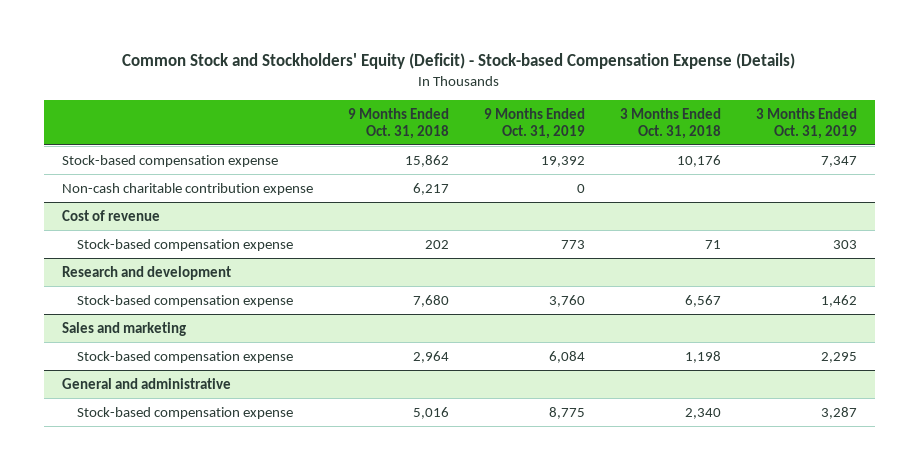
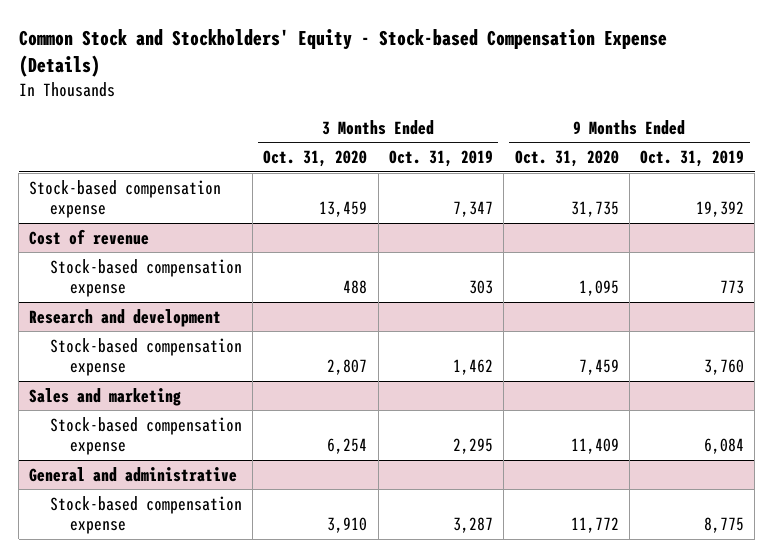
- Common Stock and Stockholders' Equity (Deficit) - Stock-based Compensation Expense (Details)
+ Common Stock and Stockholders' Equity - Stock-based Compensation Expense (Details)
- | 9 Months Ended Oct. 31, 2018 | 9 Months Ended Oct. 31, 2019 | 3 Months Ended Oct. 31, 2018 | 3 Months Ended Oct. 31, 2019
+ | 3 Months Ended Oct. 31, 2020 | 3 Months Ended Oct. 31, 2019 | 9 Months Ended Oct. 31, 2020 | 9 Months Ended Oct. 31, 2019
- Non-cash charitable contribution expense | 6,217 | 0 | |

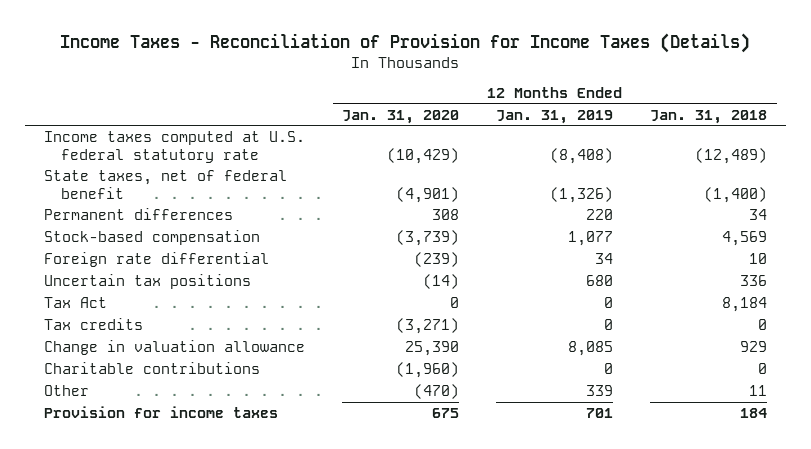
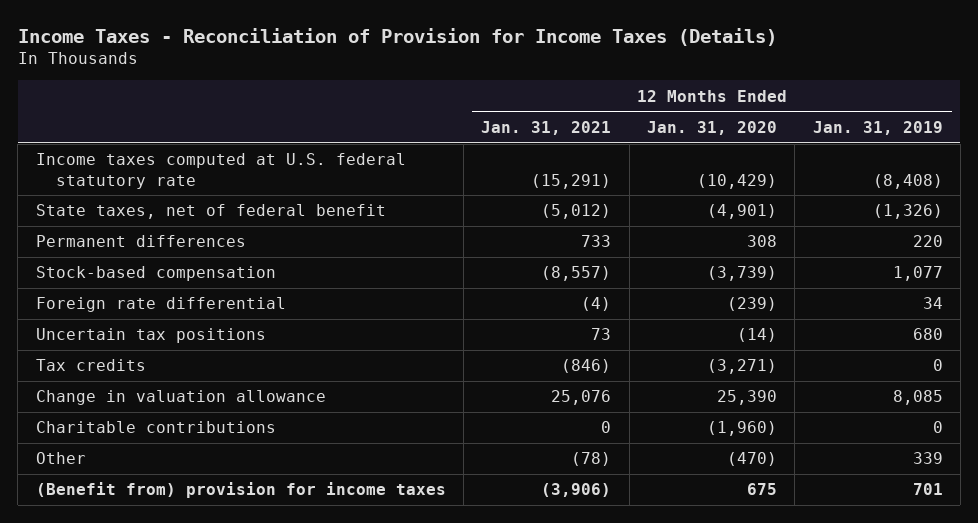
- | 12 Months Ended Jan. 31, 2020 | 12 Months Ended Jan. 31, 2019 | 12 Months Ended Jan. 31, 2018
+ | 12 Months Ended Jan. 31, 2021 | 12 Months Ended Jan. 31, 2020 | 12 Months Ended Jan. 31, 2019
- Tax Act | 0 | 0 | 8,184
- Provision for income taxes | 675 | 701 | 184
+ (Benefit from) provision for income taxes | (3,906) | 675 | 701

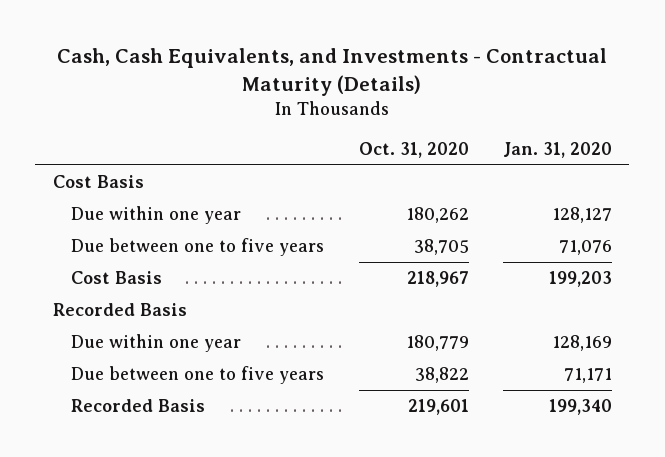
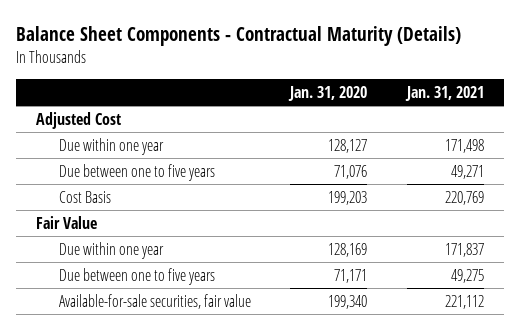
- Cash, Cash Equivalents, and Investments - Contractual Maturity (Details)
+ Balance Sheet Components - Contractual Maturity (Details)
- | Oct. 31, 2020 | Jan. 31, 2020
+ | Jan. 31, 2020 | Jan. 31, 2021
- Cost Basis
+ Adjusted Cost
- Recorded Basis
+ Fair Value
- Recorded Basis | 219,601 | 199,340
+ Available-for-sale securities, fair value | 199,340 | 221,112

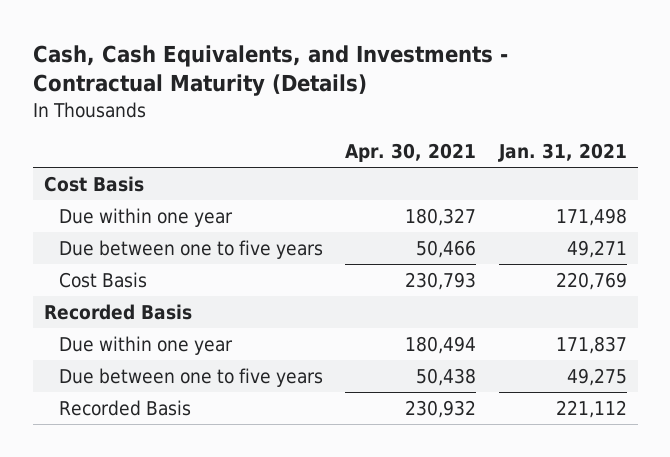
- Balance Sheet Components - Contractual Maturity (Details)
+ Cash, Cash Equivalents, and Investments - Contractual Maturity (Details)
- | Jan. 31, 2020 | Jan. 31, 2021
+ | Apr. 30, 2021 | Jan. 31, 2021
- Adjusted Cost
+ Cost Basis
- Fair Value
+ Recorded Basis
- Available-for-sale securities, fair value | 199,340 | 221,112
+ Recorded Basis | 230,932 | 221,112

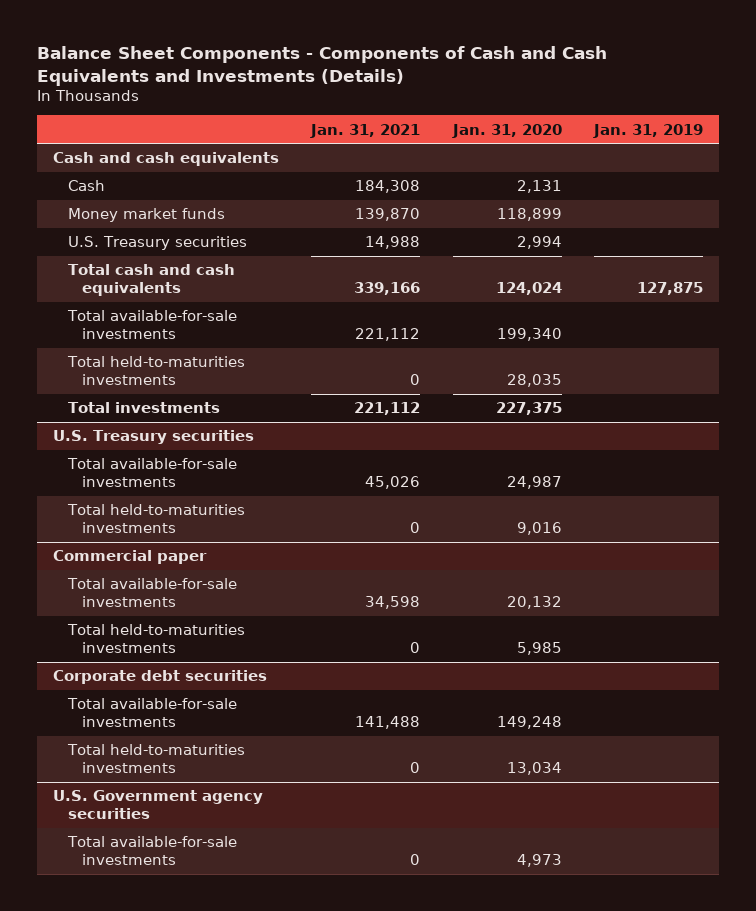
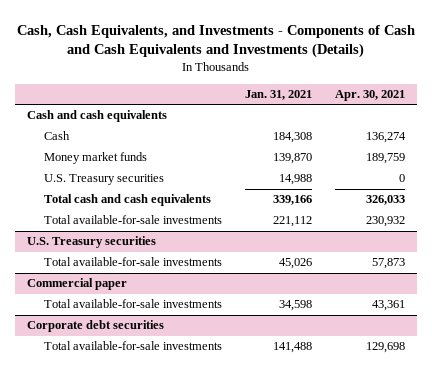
- Balance Sheet Components - Components of Cash and Cash Equivalents and Investments (Details)
+ Cash, Cash Equivalents, and Investments - Components of Cash and Cash Equivalents and Investments (Details)
- | Jan. 31, 2021 | Jan. 31, 2020 | Jan. 31, 2019
+ | Jan. 31, 2021 | Apr. 30, 2021
- Total held-to-maturities investments | 0 | 28,035 |
- Total investments | 221,112 | 227,375 |
@ U.S. Treasury securities
- Total held-to-maturities investments | 0 | 9,016 |
@ Commercial paper
- Total held-to-maturities investments | 0 | 5,985 |
@ Corporate debt securities
- Total held-to-maturities investments | 0 | 13,034 |
- U.S. Government agency securities
- Total available-for-sale investments | 0 | 4,973 |

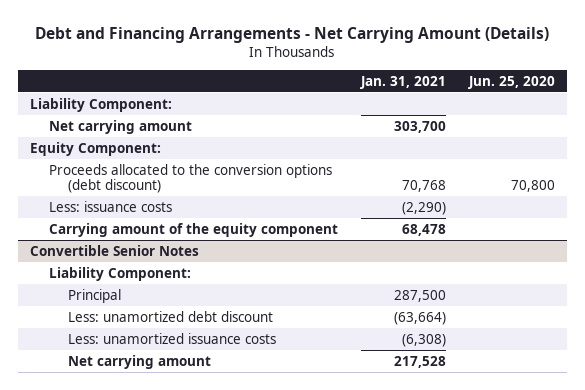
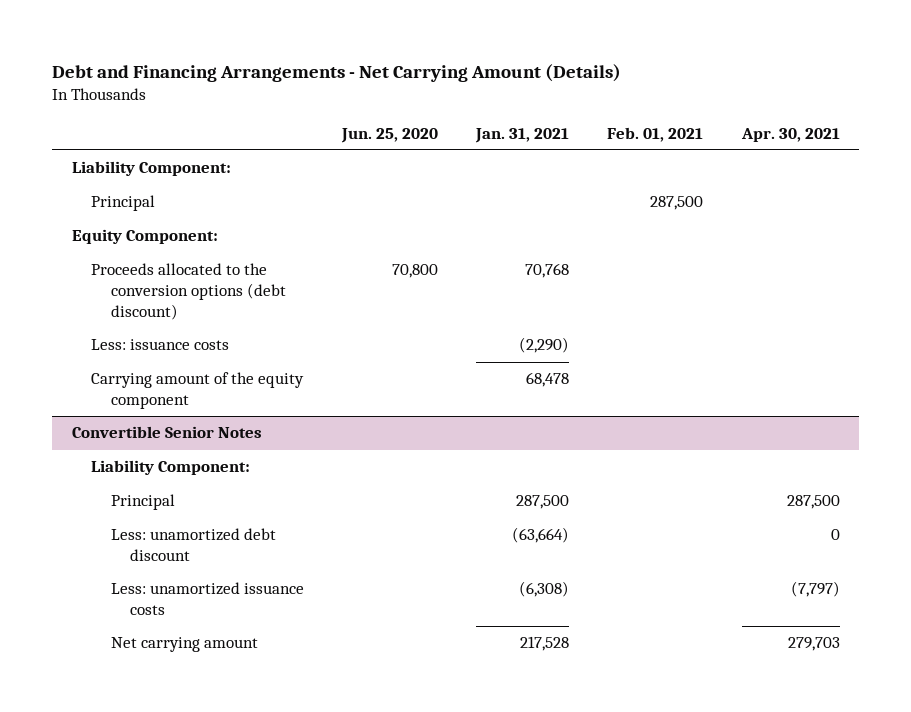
- | Jan. 31, 2021 | Jun. 25, 2020
+ | Jun. 25, 2020 | Jan. 31, 2021 | Feb. 01, 2021 | Apr. 30, 2021
- Net carrying amount | 303,700 |
+ Principal | | | 287,500 |

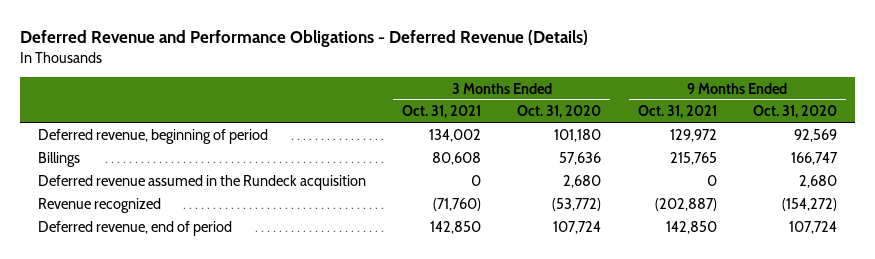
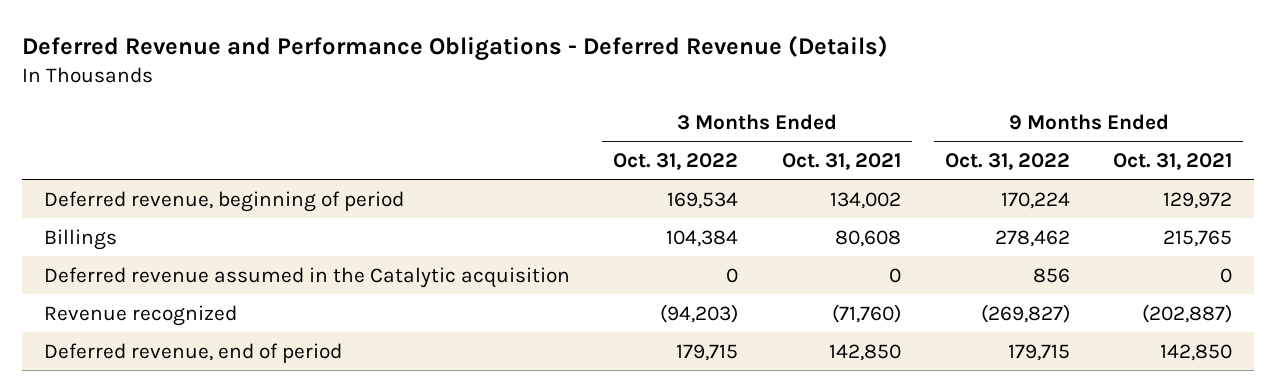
- | 3 Months Ended Oct. 31, 2021 | 3 Months Ended Oct. 31, 2020 | 9 Months Ended Oct. 31, 2021 | 9 Months Ended Oct. 31, 2020
+ | 3 Months Ended Oct. 31, 2022 | 3 Months Ended Oct. 31, 2021 | 9 Months Ended Oct. 31, 2022 | 9 Months Ended Oct. 31, 2021
- Deferred revenue assumed in the Rundeck acquisition | 0 | 2,680 | 0 | 2,680
+ Deferred revenue assumed in the Catalytic acquisition | 0 | 0 | 856 | 0

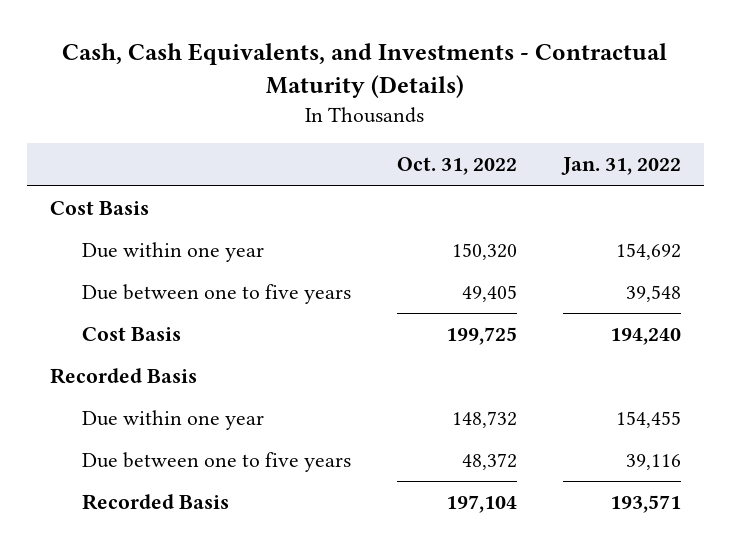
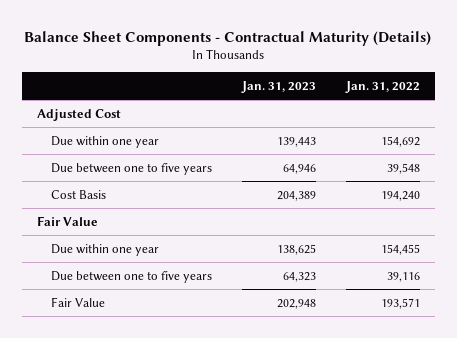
- Cash, Cash Equivalents, and Investments - Contractual Maturity (Details)
+ Balance Sheet Components - Contractual Maturity (Details)
- | Oct. 31, 2022 | Jan. 31, 2022
+ | Jan. 31, 2023 | Jan. 31, 2022
- Cost Basis
+ Adjusted Cost
- Recorded Basis
+ Fair Value
- Recorded Basis | 197,104 | 193,571
+ Fair Value | 202,948 | 193,571

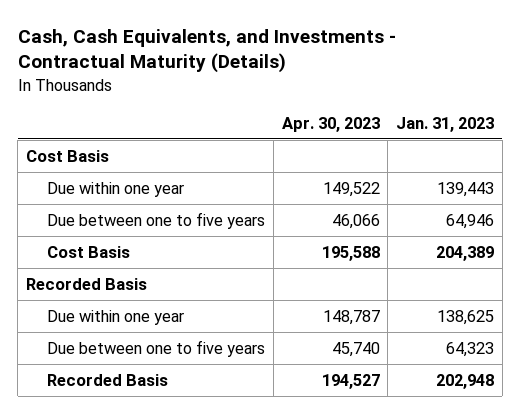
- Balance Sheet Components - Contractual Maturity (Details)
+ Cash, Cash Equivalents, and Investments - Contractual Maturity (Details)
- | Jan. 31, 2023 | Jan. 31, 2022
+ | Apr. 30, 2023 | Jan. 31, 2023
- Adjusted Cost
+ Cost Basis
- Fair Value
+ Recorded Basis
- Fair Value | 202,948 | 193,571
+ Recorded Basis | 194,527 | 202,948

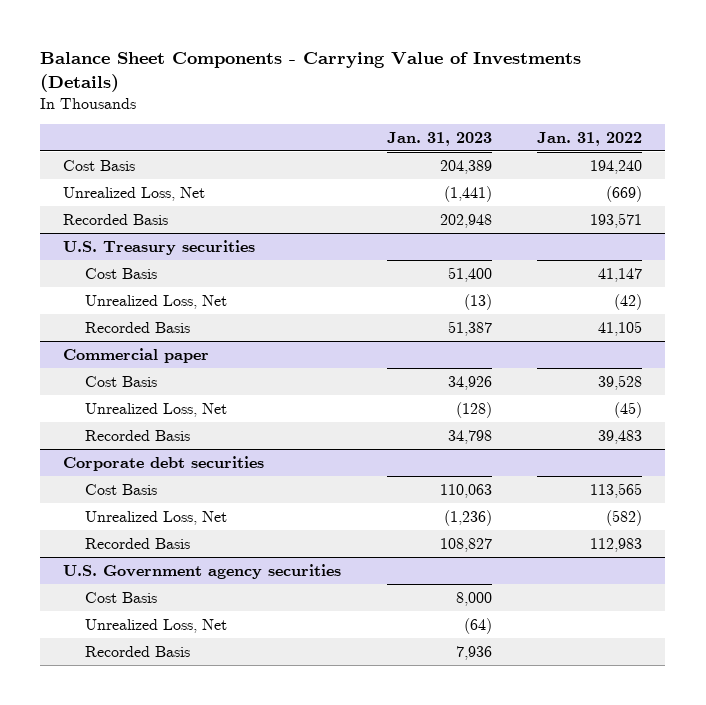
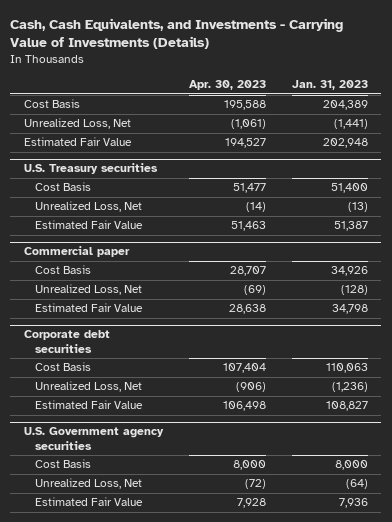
- Balance Sheet Components - Carrying Value of Investments (Details)
+ Cash, Cash Equivalents, and Investments - Carrying Value of Investments (Details)
- | Jan. 31, 2023 | Jan. 31, 2022
+ | Apr. 30, 2023 | Jan. 31, 2023
- Recorded Basis | 202,948 | 193,571
+ Estimated Fair Value | 194,527 | 202,948
@ U.S. Treasury securities
- Recorded Basis | 51,387 | 41,105
+ Estimated Fair Value | 51,463 | 51,387
@ Commercial paper
- Recorded Basis | 34,798 | 39,483
+ Estimated Fair Value | 28,638 | 34,798
@ Corporate debt securities
- Recorded Basis | 108,827 | 112,983
+ Estimated Fair Value | 106,498 | 108,827
@ U.S. Government agency securities
- Recorded Basis | 7,936 |
+ Estimated Fair Value | 7,928 | 7,936

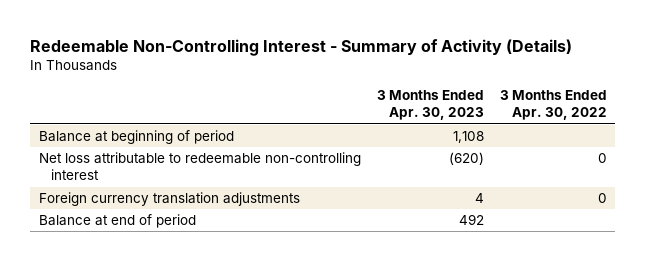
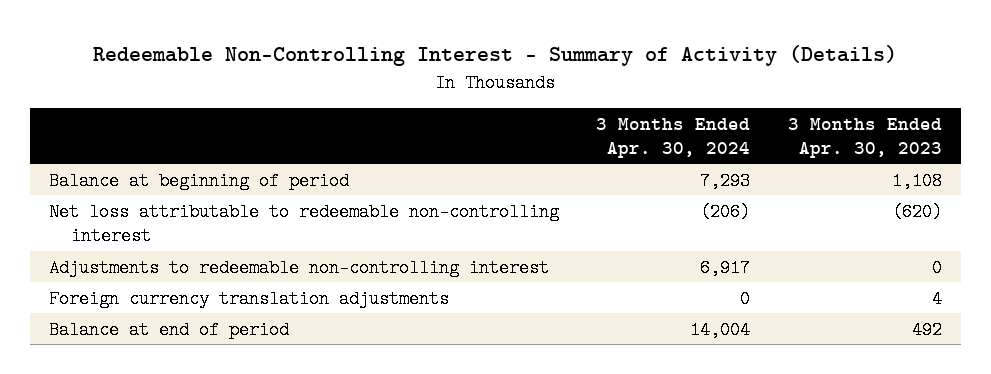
- | 3 Months Ended Apr. 30, 2023 | 3 Months Ended Apr. 30, 2022
+ | 3 Months Ended Apr. 30, 2024 | 3 Months Ended Apr. 30, 2023
+ Adjustments to redeemable non-controlling interest | 6,917 | 0

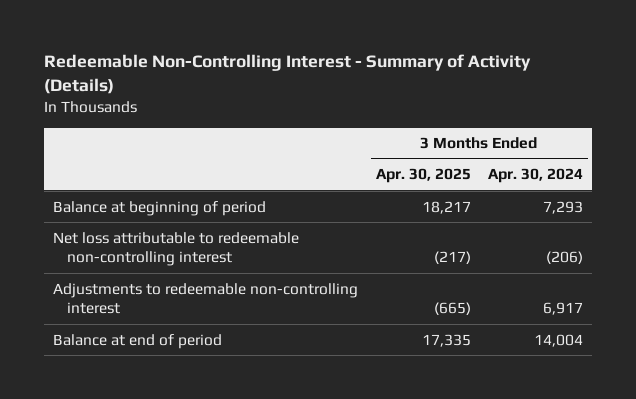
- | 3 Months Ended Apr. 30, 2024 | 3 Months Ended Apr. 30, 2023
+ | 3 Months Ended Apr. 30, 2025 | 3 Months Ended Apr. 30, 2024
- Foreign currency translation adjustments | 0 | 4

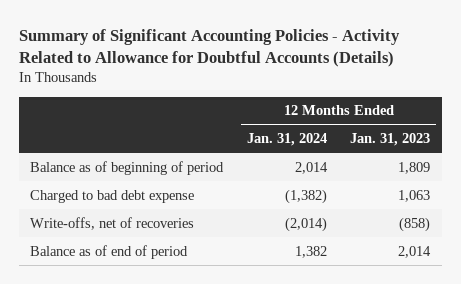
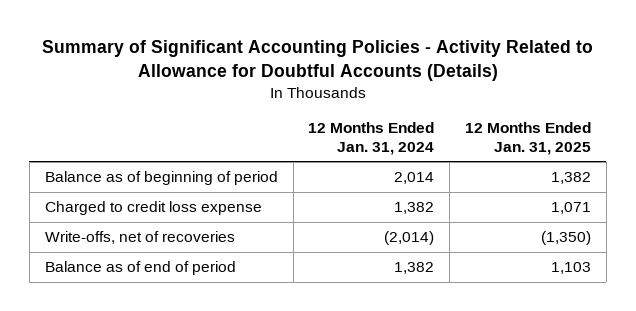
- | 12 Months Ended Jan. 31, 2024 | 12 Months Ended Jan. 31, 2023
+ | 12 Months Ended Jan. 31, 2024 | 12 Months Ended Jan. 31, 2025
- Charged to bad debt expense | (1,382) | 1,063
+ Charged to credit loss expense | 1,382 | 1,071

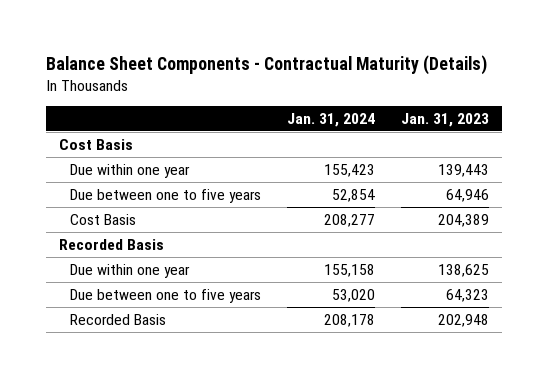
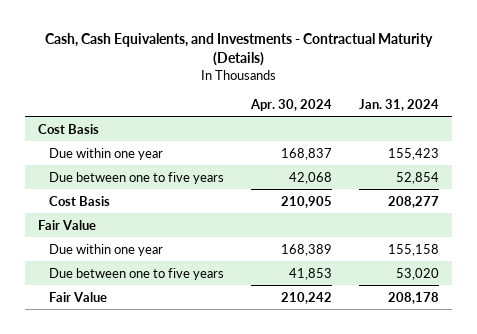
- Balance Sheet Components - Contractual Maturity (Details)
+ Cash, Cash Equivalents, and Investments - Contractual Maturity (Details)
- | Jan. 31, 2024 | Jan. 31, 2023
+ | Apr. 30, 2024 | Jan. 31, 2024
- Recorded Basis
+ Fair Value
- Recorded Basis | 208,178 | 202,948
+ Fair Value | 210,242 | 208,178

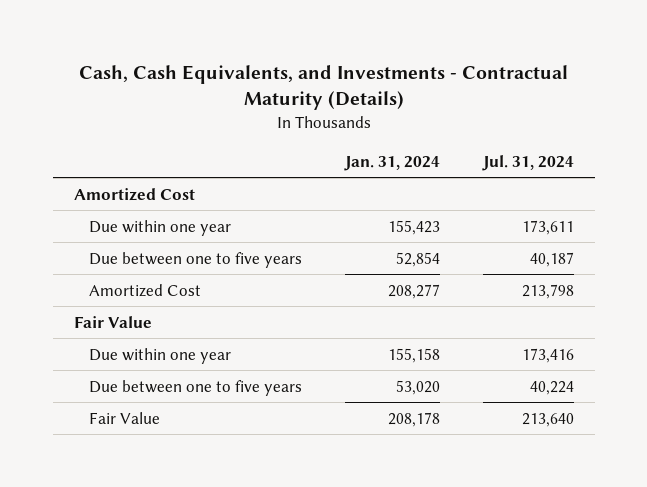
- | Apr. 30, 2024 | Jan. 31, 2024
+ | Jan. 31, 2024 | Jul. 31, 2024
- Cost Basis
+ Amortized Cost
- Cost Basis | 210,905 | 208,277
+ Amortized Cost | 208,277 | 213,798

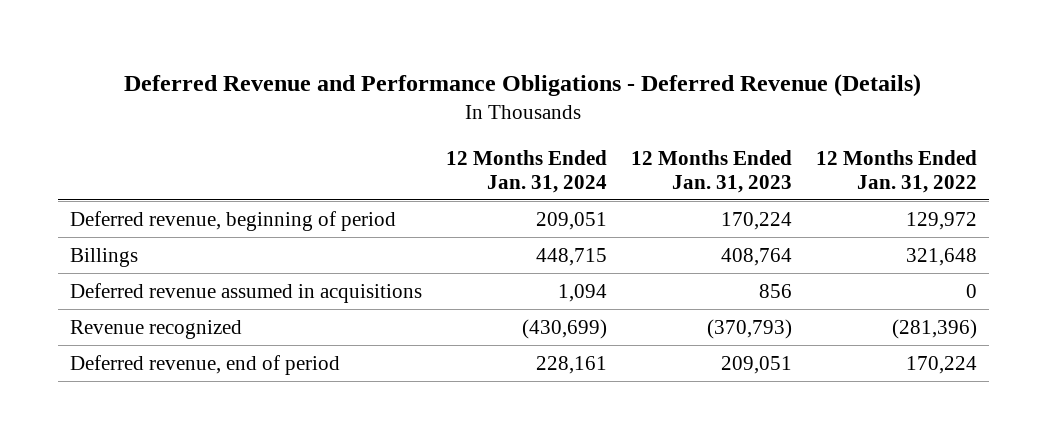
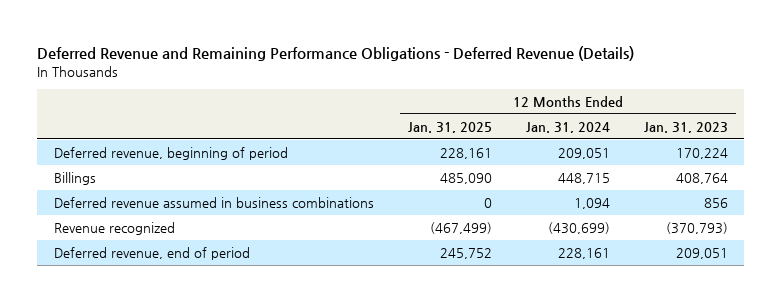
- Deferred Revenue and Performance Obligations - Deferred Revenue (Details)
+ Deferred Revenue and Remaining Performance Obligations - Deferred Revenue (Details)
- | 12 Months Ended Jan. 31, 2024 | 12 Months Ended Jan. 31, 2023 | 12 Months Ended Jan. 31, 2022
+ | 12 Months Ended Jan. 31, 2025 | 12 Months Ended Jan. 31, 2024 | 12 Months Ended Jan. 31, 2023
- Deferred revenue assumed in acquisitions | 1,094 | 856 | 0
+ Deferred revenue assumed in business combinations | 0 | 1,094 | 856

